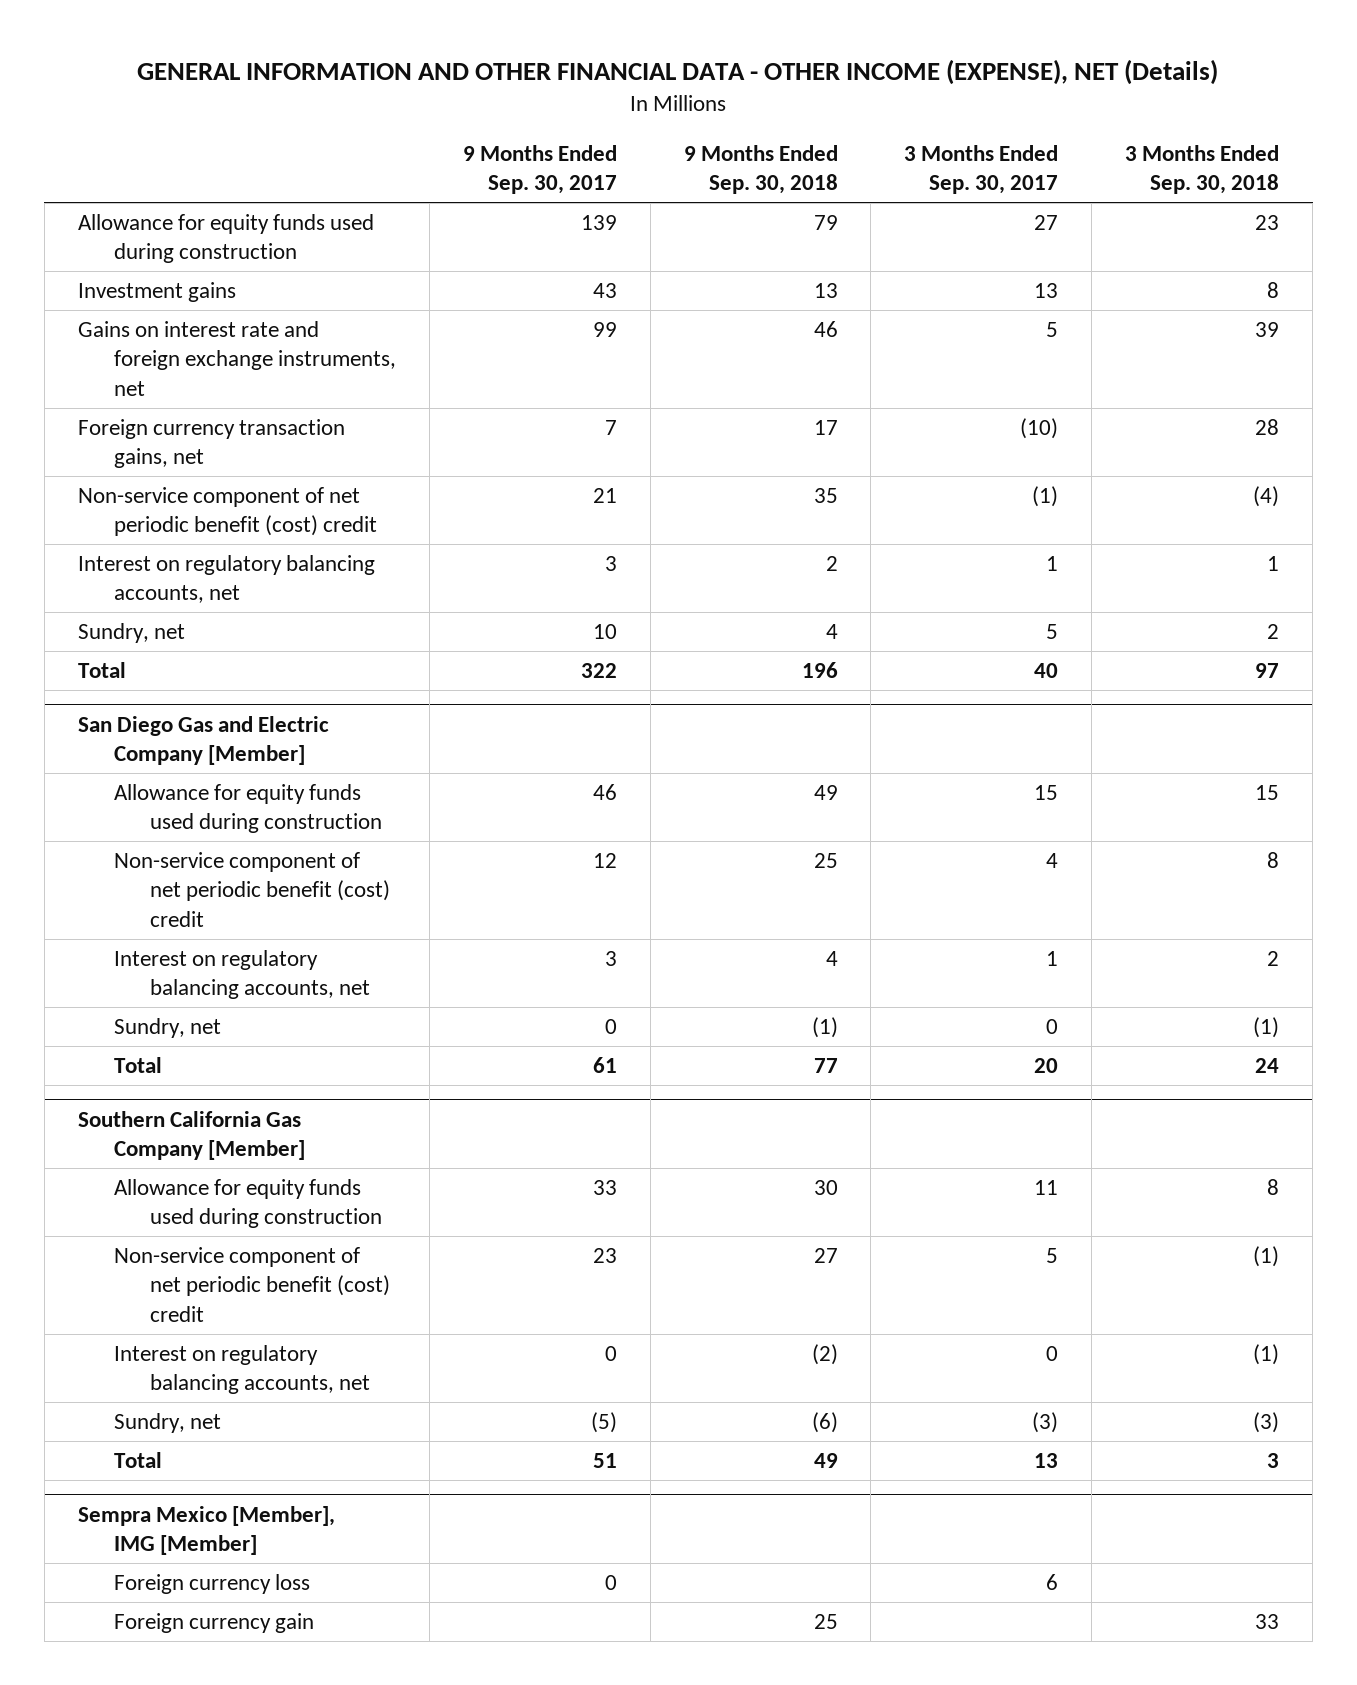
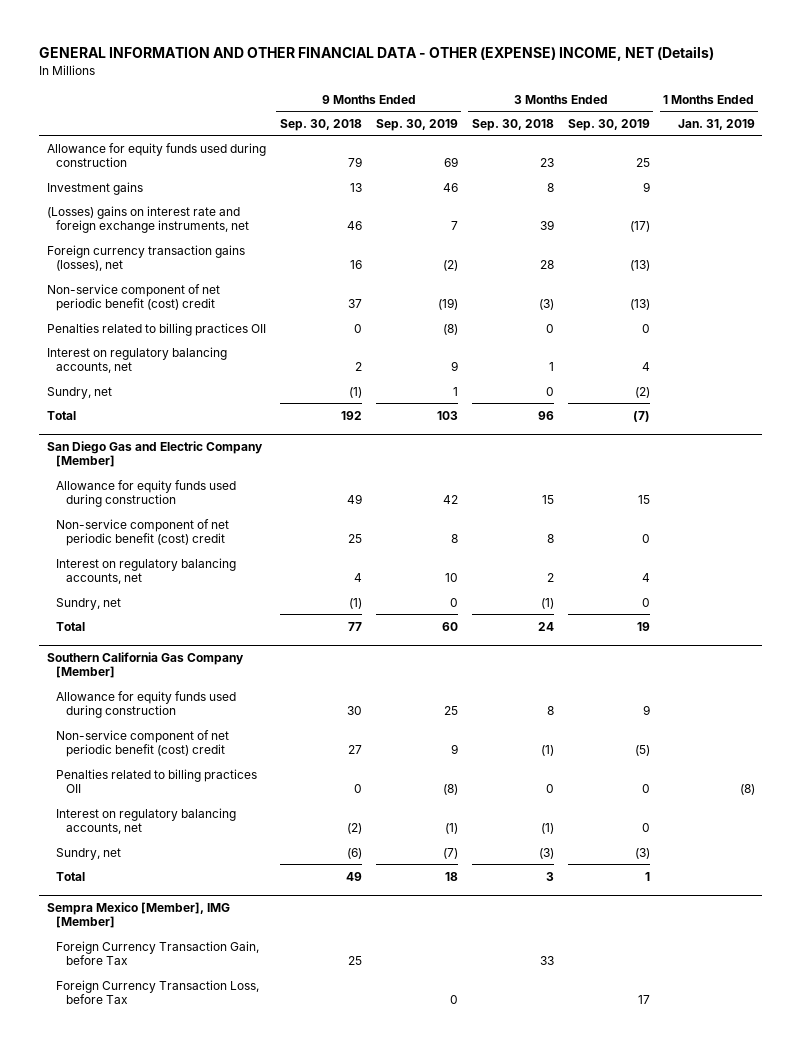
- GENERAL INFORMATION AND OTHER FINANCIAL DATA - OTHER INCOME (EXPENSE), NET (Details)
+ GENERAL INFORMATION AND OTHER FINANCIAL DATA - OTHER (EXPENSE) INCOME, NET (Details)
- | 9 Months Ended Sep. 30, 2017 | 9 Months Ended Sep. 30, 2018 | 3 Months Ended Sep. 30, 2017 | 3 Months Ended Sep. 30, 2018
+ | 9 Months Ended Sep. 30, 2018 | 9 Months Ended Sep. 30, 2019 | 3 Months Ended Sep. 30, 2018 | 3 Months Ended Sep. 30, 2019 | 1 Months Ended Jan. 31, 2019
- Gains on interest rate and foreign exchange instruments, net | 99 | 46 | 5 | 39
- Foreign currency transaction gains, net | 7 | 17 | (10) | 28
- Non-service component of net periodic benefit (cost) credit | 21 | 35 | (1) | (4)
+ (Losses) gains on interest rate and foreign exchange instruments, net | 46 | 7 | 39 | (17) |
+ Foreign currency transaction gains (losses), net | 16 | (2) | 28 | (13) |
+ Non-service component of net periodic benefit (cost) credit | 37 | (19) | (3) | (13) |
+ Penalties related to billing practices OII | 0 | (8) | 0 | 0 |
- Sundry, net | 10 | 4 | 5 | 2
- Total | 322 | 196 | 40 | 97
+ Sundry, net | (1) | 1 | 0 | (2) |
+ Total | 192 | 103 | 96 | (7) |
@ Southern California Gas Company [Member]
+ Penalties related to billing practices OII | 0 | (8) | 0 | 0 | (8)
@ Sempra Mexico [Member], IMG [Member]
- Foreign currency loss | 0 | | 6 |
- Foreign currency gain | | 25 | | 33
+ Foreign Currency Transaction Gain, before Tax | 25 | | 33 | |
+ Foreign Currency Transaction Loss, before Tax | | 0 | | 17 |

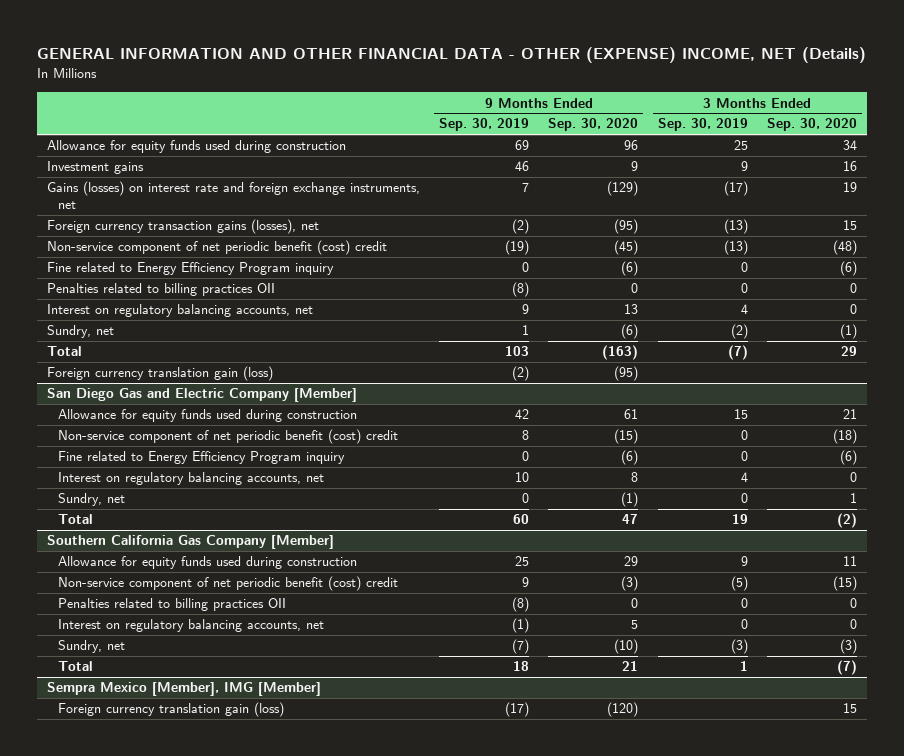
- | 9 Months Ended Sep. 30, 2018 | 9 Months Ended Sep. 30, 2019 | 3 Months Ended Sep. 30, 2018 | 3 Months Ended Sep. 30, 2019 | 1 Months Ended Jan. 31, 2019
+ | 9 Months Ended Sep. 30, 2019 | 9 Months Ended Sep. 30, 2020 | 3 Months Ended Sep. 30, 2019 | 3 Months Ended Sep. 30, 2020
- (Losses) gains on interest rate and foreign exchange instruments, net | 46 | 7 | 39 | (17) |
+ Gains (losses) on interest rate and foreign exchange instruments, net | 7 | (129) | (17) | 19
+ Fine related to Energy Efficiency Program inquiry | 0 | (6) | 0 | (6)
+ Foreign currency translation gain (loss) | (2) | (95) | |
@ San Diego Gas and Electric Company [Member]
+ Fine related to Energy Efficiency Program inquiry | 0 | (6) | 0 | (6)
@ Sempra Mexico [Member], IMG [Member]
- Foreign Currency Transaction Gain, before Tax | 25 | | 33 | |
- Foreign Currency Transaction Loss, before Tax | | 0 | | 17 |
+ Foreign currency translation gain (loss) | (17) | (120) | | 15

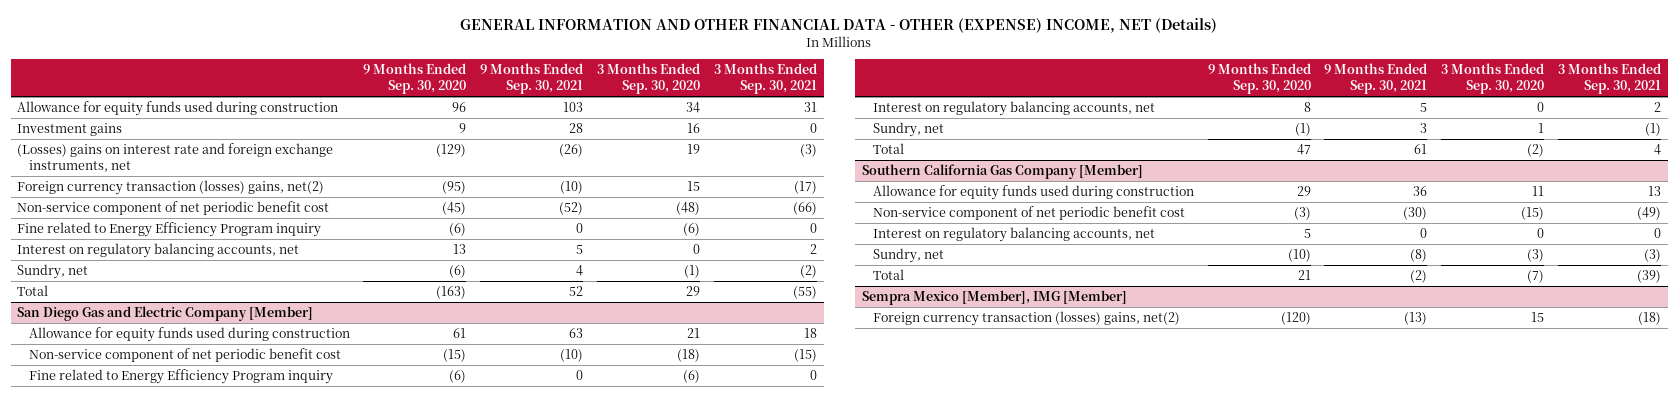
- | 9 Months Ended Sep. 30, 2019 | 9 Months Ended Sep. 30, 2020 | 3 Months Ended Sep. 30, 2019 | 3 Months Ended Sep. 30, 2020
+ | 9 Months Ended Sep. 30, 2020 | 9 Months Ended Sep. 30, 2021 | 3 Months Ended Sep. 30, 2020 | 3 Months Ended Sep. 30, 2021
- Gains (losses) on interest rate and foreign exchange instruments, net | 7 | (129) | (17) | 19
- Foreign currency transaction gains (losses), net | (2) | (95) | (13) | 15
- Non-service component of net periodic benefit (cost) credit | (19) | (45) | (13) | (48)
+ (Losses) gains on interest rate and foreign exchange instruments, net | (129) | (26) | 19 | (3)
+ Foreign currency transaction (losses) gains, net(2) | (95) | (10) | 15 | (17)
+ Non-service component of net periodic benefit cost | (45) | (52) | (48) | (66)
- Penalties related to billing practices OII | (8) | 0 | 0 | 0
- Foreign currency translation gain (loss) | (2) | (95) | |
@ San Diego Gas and Electric Company [Member]
- Non-service component of net periodic benefit (cost) credit | 8 | (15) | 0 | (18)
+ Non-service component of net periodic benefit cost | (15) | (10) | (18) | (15)
@ Southern California Gas Company [Member]
- Non-service component of net periodic benefit (cost) credit | 9 | (3) | (5) | (15)
- Penalties related to billing practices OII | (8) | 0 | 0 | 0
+ Non-service component of net periodic benefit cost | (3) | (30) | (15) | (49)
@ Sempra Mexico [Member], IMG [Member]
- Foreign currency translation gain (loss) | (17) | (120) | | 15
+ Foreign currency transaction (losses) gains, net(2) | (120) | (13) | 15 | (18)

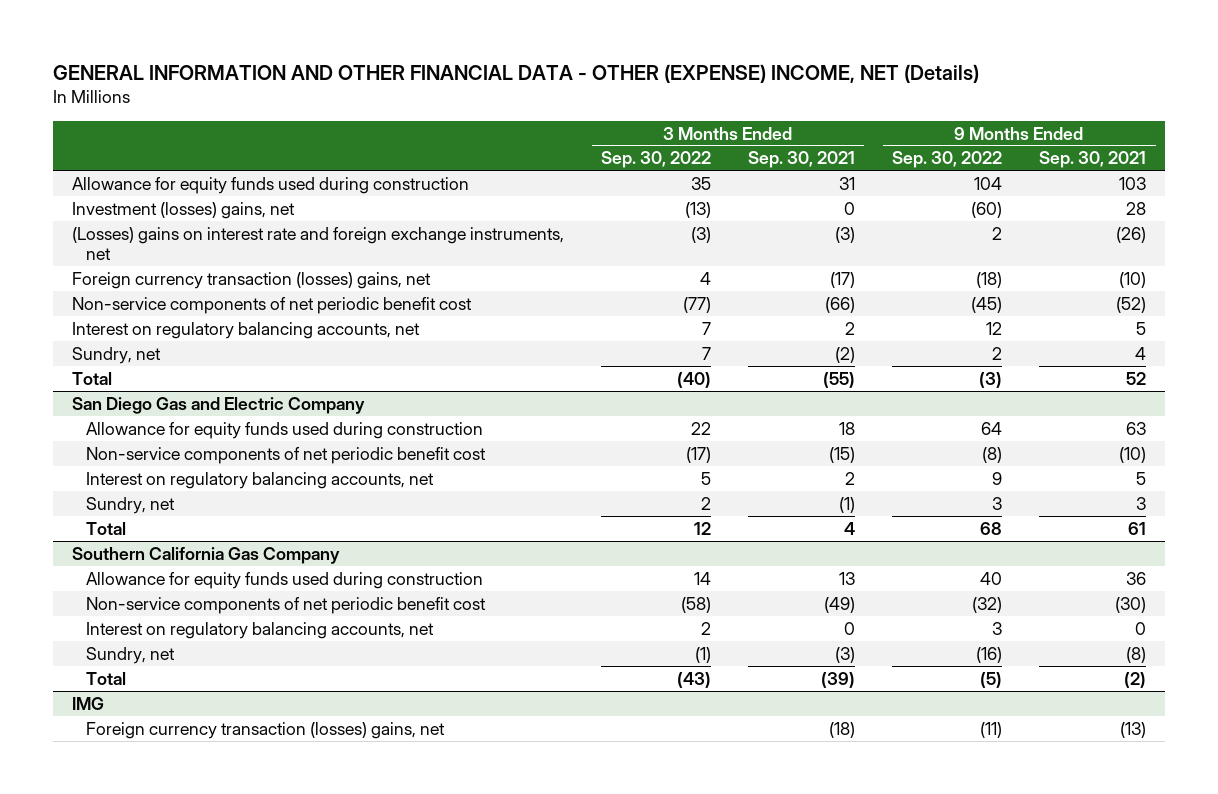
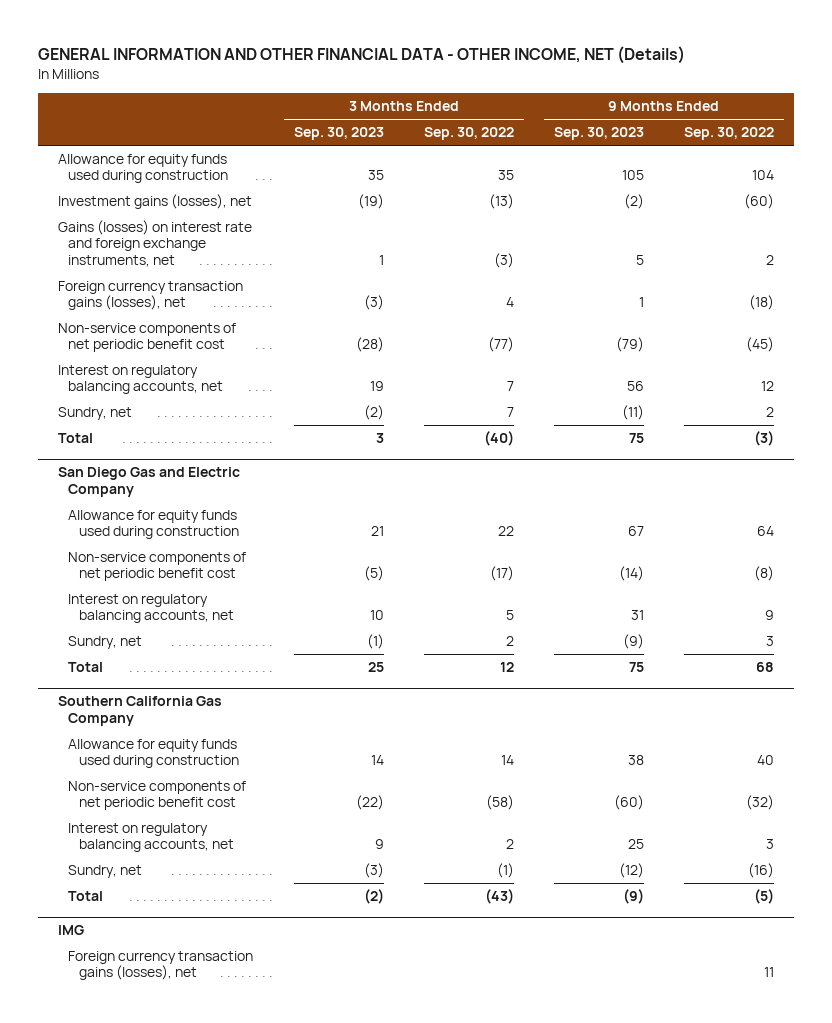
- GENERAL INFORMATION AND OTHER FINANCIAL DATA - OTHER (EXPENSE) INCOME, NET (Details)
+ GENERAL INFORMATION AND OTHER FINANCIAL DATA - OTHER INCOME, NET (Details)
- | 3 Months Ended Sep. 30, 2022 | 3 Months Ended Sep. 30, 2021 | 9 Months Ended Sep. 30, 2022 | 9 Months Ended Sep. 30, 2021
+ | 3 Months Ended Sep. 30, 2023 | 3 Months Ended Sep. 30, 2022 | 9 Months Ended Sep. 30, 2023 | 9 Months Ended Sep. 30, 2022
- Investment (losses) gains, net | (13) | 0 | (60) | 28
- (Losses) gains on interest rate and foreign exchange instruments, net | (3) | (3) | 2 | (26)
- Foreign currency transaction (losses) gains, net | 4 | (17) | (18) | (10)
+ Investment gains (losses), net | (19) | (13) | (2) | (60)
+ Gains (losses) on interest rate and foreign exchange instruments, net | 1 | (3) | 5 | 2
+ Foreign currency transaction gains (losses), net | (3) | 4 | 1 | (18)
@ IMG
- Foreign currency transaction (losses) gains, net | | (18) | (11) | (13)
+ Foreign currency transaction gains (losses), net | | | | 11

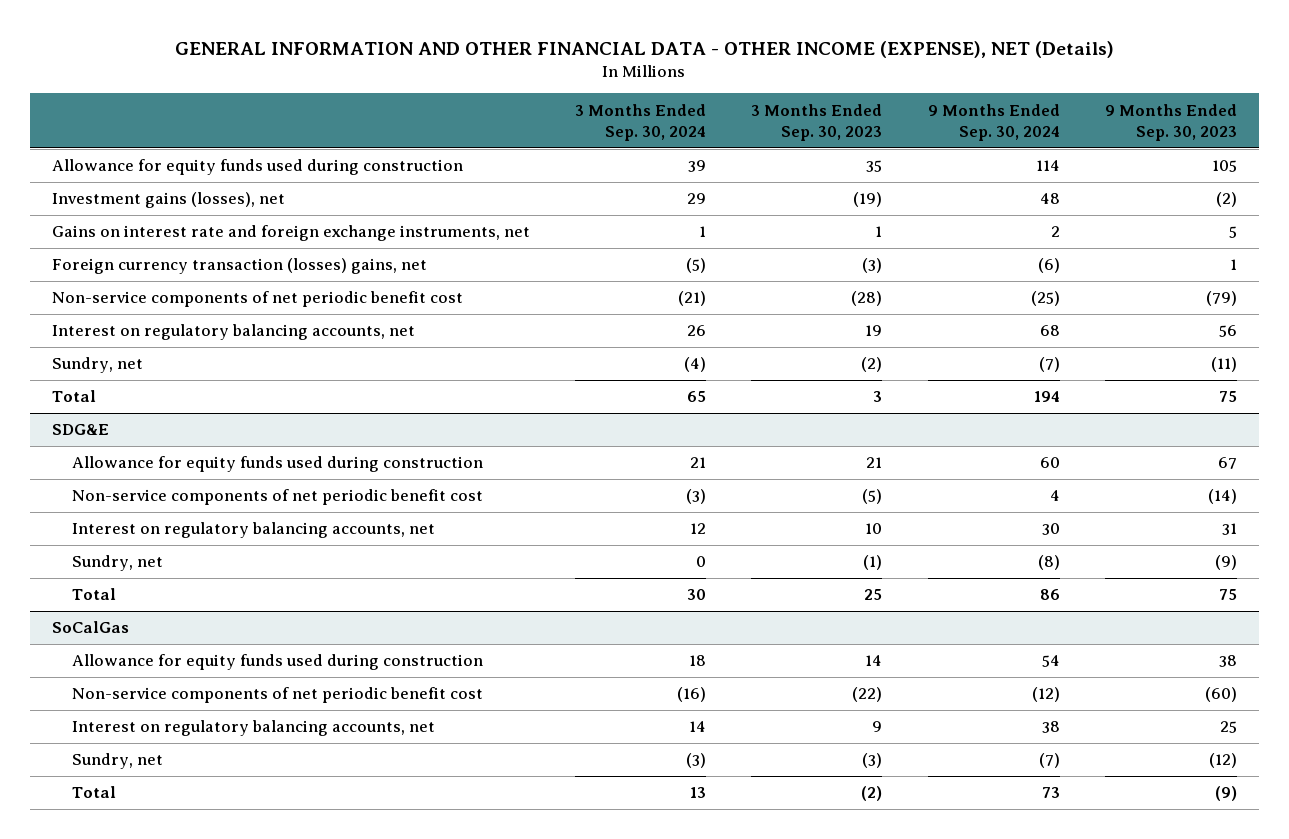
- GENERAL INFORMATION AND OTHER FINANCIAL DATA - OTHER INCOME, NET (Details)
+ GENERAL INFORMATION AND OTHER FINANCIAL DATA - OTHER INCOME (EXPENSE), NET (Details)
- | 3 Months Ended Sep. 30, 2023 | 3 Months Ended Sep. 30, 2022 | 9 Months Ended Sep. 30, 2023 | 9 Months Ended Sep. 30, 2022
+ | 3 Months Ended Sep. 30, 2024 | 3 Months Ended Sep. 30, 2023 | 9 Months Ended Sep. 30, 2024 | 9 Months Ended Sep. 30, 2023
- Gains (losses) on interest rate and foreign exchange instruments, net | 1 | (3) | 5 | 2
- Foreign currency transaction gains (losses), net | (3) | 4 | 1 | (18)
+ Gains on interest rate and foreign exchange instruments, net | 1 | 1 | 2 | 5
+ Foreign currency transaction (losses) gains, net | (5) | (3) | (6) | 1
- San Diego Gas and Electric Company
+ SDG&E
- Southern California Gas Company
+ SoCalGas
- IMG
- Foreign currency transaction gains (losses), net | | | | 11

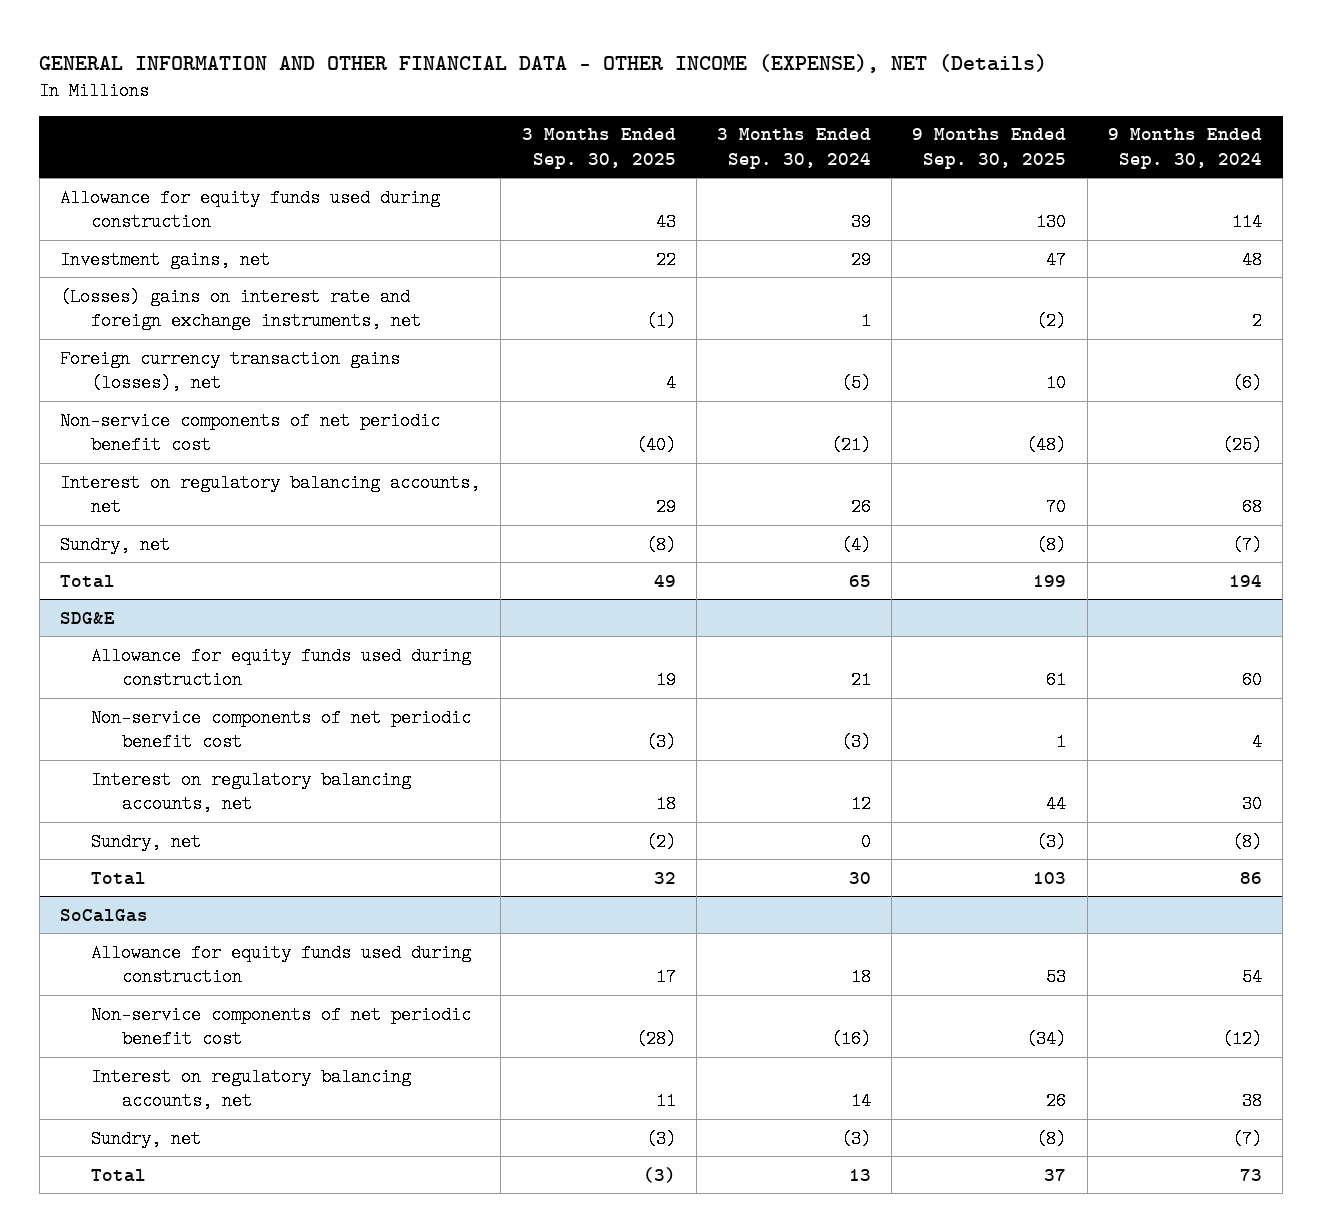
- | 3 Months Ended Sep. 30, 2024 | 3 Months Ended Sep. 30, 2023 | 9 Months Ended Sep. 30, 2024 | 9 Months Ended Sep. 30, 2023
+ | 3 Months Ended Sep. 30, 2025 | 3 Months Ended Sep. 30, 2024 | 9 Months Ended Sep. 30, 2025 | 9 Months Ended Sep. 30, 2024
- Investment gains (losses), net | 29 | (19) | 48 | (2)
- Gains on interest rate and foreign exchange instruments, net | 1 | 1 | 2 | 5
- Foreign currency transaction (losses) gains, net | (5) | (3) | (6) | 1
+ Investment gains, net | 22 | 29 | 47 | 48
+ (Losses) gains on interest rate and foreign exchange instruments, net | (1) | 1 | (2) | 2
+ Foreign currency transaction gains (losses), net | 4 | (5) | 10 | (6)

